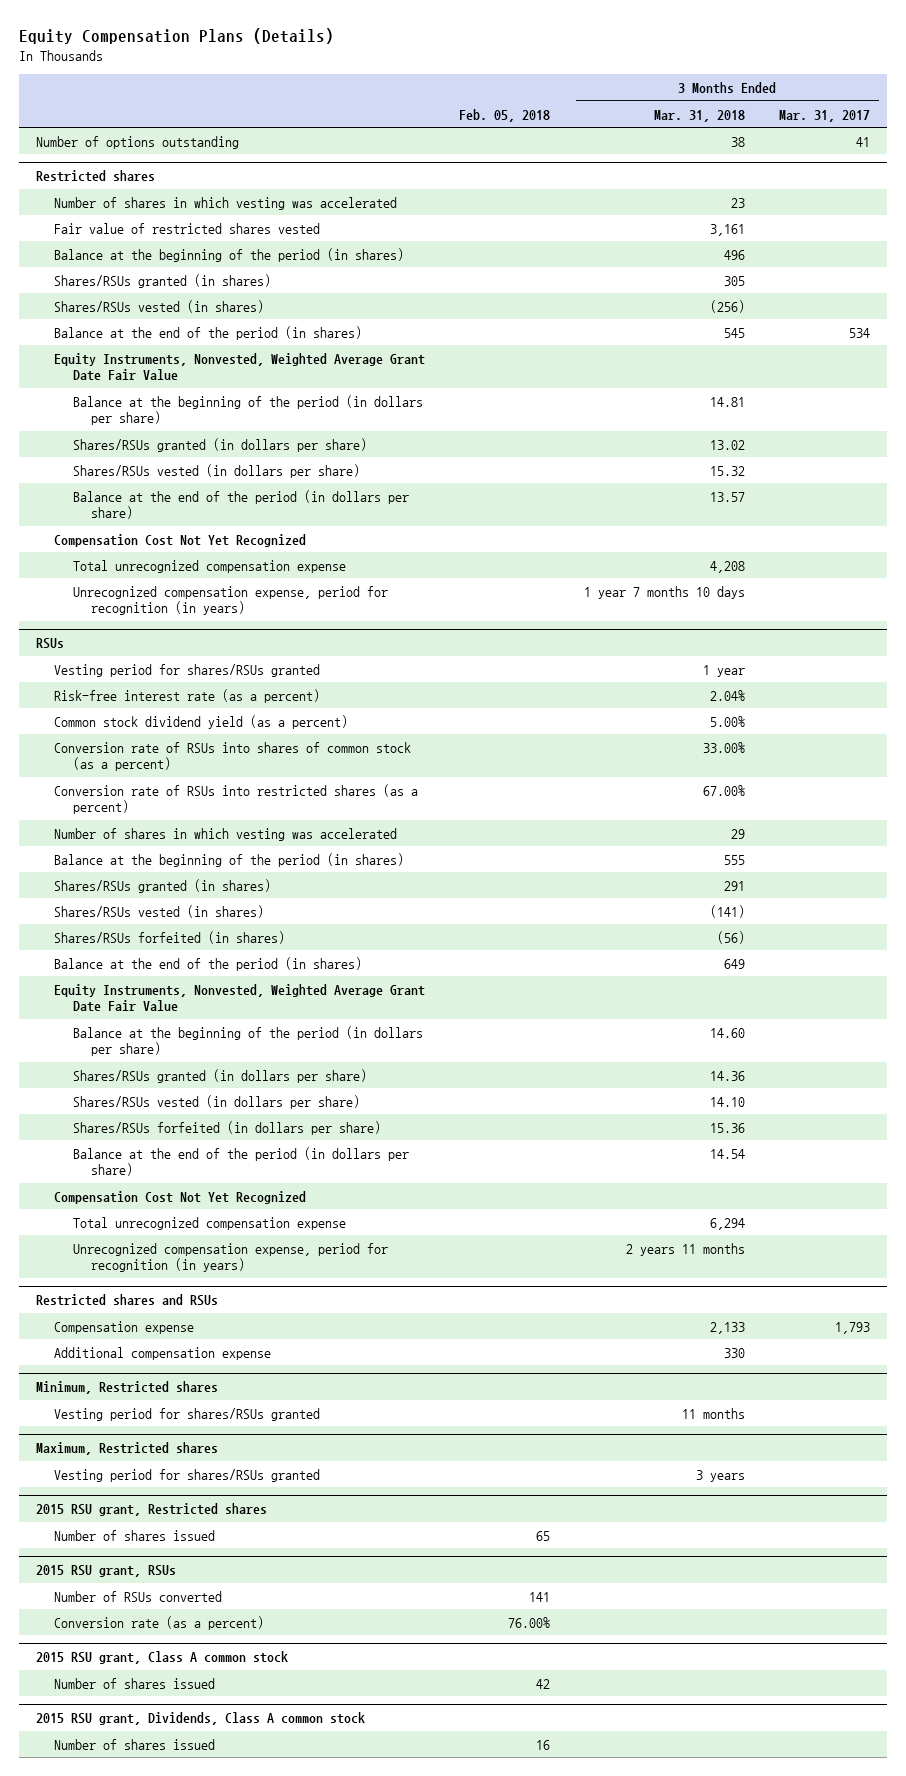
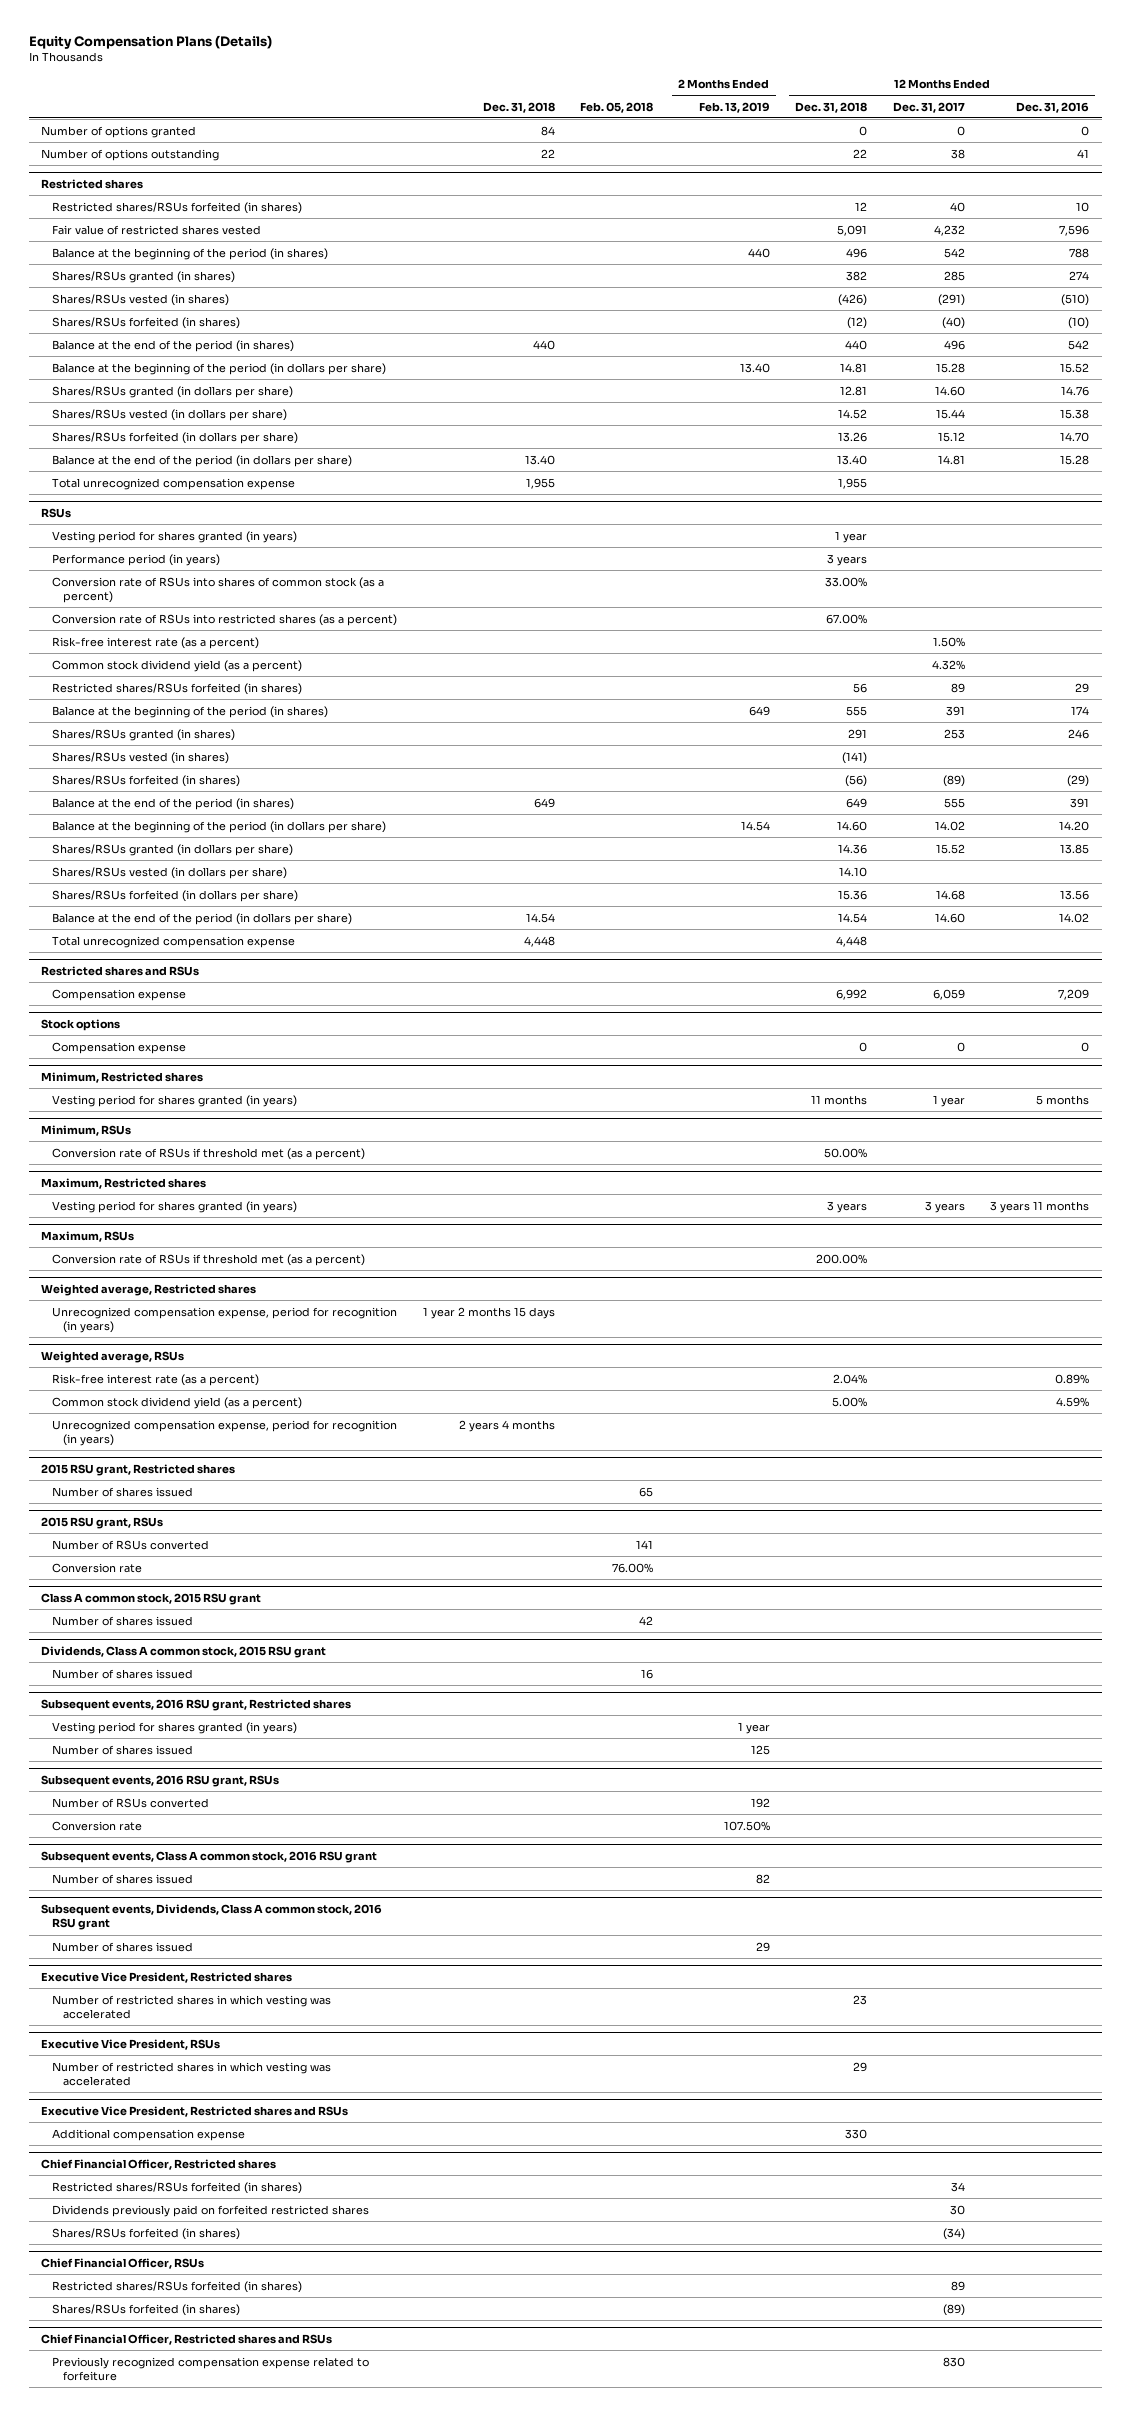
- | Feb. 05, 2018 | 3 Months Ended Mar. 31, 2018 | 3 Months Ended Mar. 31, 2017
+ | Dec. 31, 2018 | Feb. 05, 2018 | 2 Months Ended Feb. 13, 2019 | 12 Months Ended Dec. 31, 2018 | 12 Months Ended Dec. 31, 2017 | 12 Months Ended Dec. 31, 2016
+ Number of options granted | 84 | | | 0 | 0 | 0
@ Restricted shares
- Number of shares in which vesting was accelerated | | 23 |
+ Restricted shares/RSUs forfeited (in shares) | | | | 12 | 40 | 10
+ Shares/RSUs forfeited (in shares) | | | | (12) | (40) | (10)
- Equity Instruments, Nonvested, Weighted Average Grant Date Fair Value
+ Shares/RSUs forfeited (in dollars per share) | | | | 13.26 | 15.12 | 14.70
- Compensation Cost Not Yet Recognized
- Unrecognized compensation expense, period for recognition (in years) | | 1 year 7 months 10 days |
@ RSUs
- Vesting period for shares/RSUs granted | | 1 year |
+ Vesting period for shares granted (in years) | | | | 1 year | |
+ Performance period (in years) | | | | 3 years | |
- Number of shares in which vesting was accelerated | | 29 |
moved down: Risk-free interest rate (as a percent) | | | | | 1.50% |
moved down: Common stock dividend yield (as a percent) | | | | | 4.32% |
+ Restricted shares/RSUs forfeited (in shares) | | | | 56 | 89 | 29
- Equity Instruments, Nonvested, Weighted Average Grant Date Fair Value
- Compensation Cost Not Yet Recognized
- Unrecognized compensation expense, period for recognition (in years) | | 2 years 11 months |
@ Restricted shares and RSUs
- Additional compensation expense | | 330 |
+ Stock options
+ Compensation expense | | | | 0 | 0 | 0
@ Minimum, Restricted shares
- Vesting period for shares/RSUs granted | | 11 months |
+ Vesting period for shares granted (in years) | | | | 11 months | 1 year | 5 months
+ Minimum, RSUs
+ Conversion rate of RSUs if threshold met (as a percent) | | | | 50.00% | |
@ Maximum, Restricted shares
- Vesting period for shares/RSUs granted | | 3 years |
+ Vesting period for shares granted (in years) | | | | 3 years | 3 years | 3 years 11 months
+ Maximum, RSUs
+ Conversion rate of RSUs if threshold met (as a percent) | | | | 200.00% | |
+ Weighted average, Restricted shares
+ Unrecognized compensation expense, period for recognition (in years) | 1 year 2 months 15 days | | | | |
+ Weighted average, RSUs
+ Risk-free interest rate (as a percent) | | | | 2.04% | | 0.89%
+ Common stock dividend yield (as a percent) | | | | 5.00% | | 4.59%
+ Unrecognized compensation expense, period for recognition (in years) | 2 years 4 months | | | | |
@ 2015 RSU grant, RSUs
- Conversion rate (as a percent) | 76.00% | |
- 2015 RSU grant, Class A common stock
@ 2015 RSU grant, RSUs
+ Conversion rate | | 76.00% | | | |
+ Class A common stock, 2015 RSU grant
- 2015 RSU grant, Dividends, Class A common stock
+ Dividends, Class A common stock, 2015 RSU grant
+ Subsequent events, 2016 RSU grant, Restricted shares
+ Vesting period for shares granted (in years) | | | 1 year | | |
+ Number of shares issued | | | 125 | | |
+ Subsequent events, 2016 RSU grant, RSUs
+ Number of RSUs converted | | | 192 | | |
+ Conversion rate | | | 107.50% | | |
+ Subsequent events, Class A common stock, 2016 RSU grant
+ Number of shares issued | | | 82 | | |
+ Subsequent events, Dividends, Class A common stock, 2016 RSU grant
+ Number of shares issued | | | 29 | | |
+ Executive Vice President, Restricted shares
+ Number of restricted shares in which vesting was accelerated | | | | 23 | |
+ Executive Vice President, RSUs
+ Number of restricted shares in which vesting was accelerated | | | | 29 | |
+ Executive Vice President, Restricted shares and RSUs
+ Additional compensation expense | | | | 330 | |
+ Chief Financial Officer, Restricted shares
+ Restricted shares/RSUs forfeited (in shares) | | | | | 34 |
+ Dividends previously paid on forfeited restricted shares | | | | | 30 |
+ Shares/RSUs forfeited (in shares) | | | | | (34) |
+ Chief Financial Officer, RSUs
+ Restricted shares/RSUs forfeited (in shares) | | | | | 89 |
+ Shares/RSUs forfeited (in shares) | | | | | (89) |
+ Chief Financial Officer, Restricted shares and RSUs
+ Previously recognized compensation expense related to forfeiture | | | | | 830 |

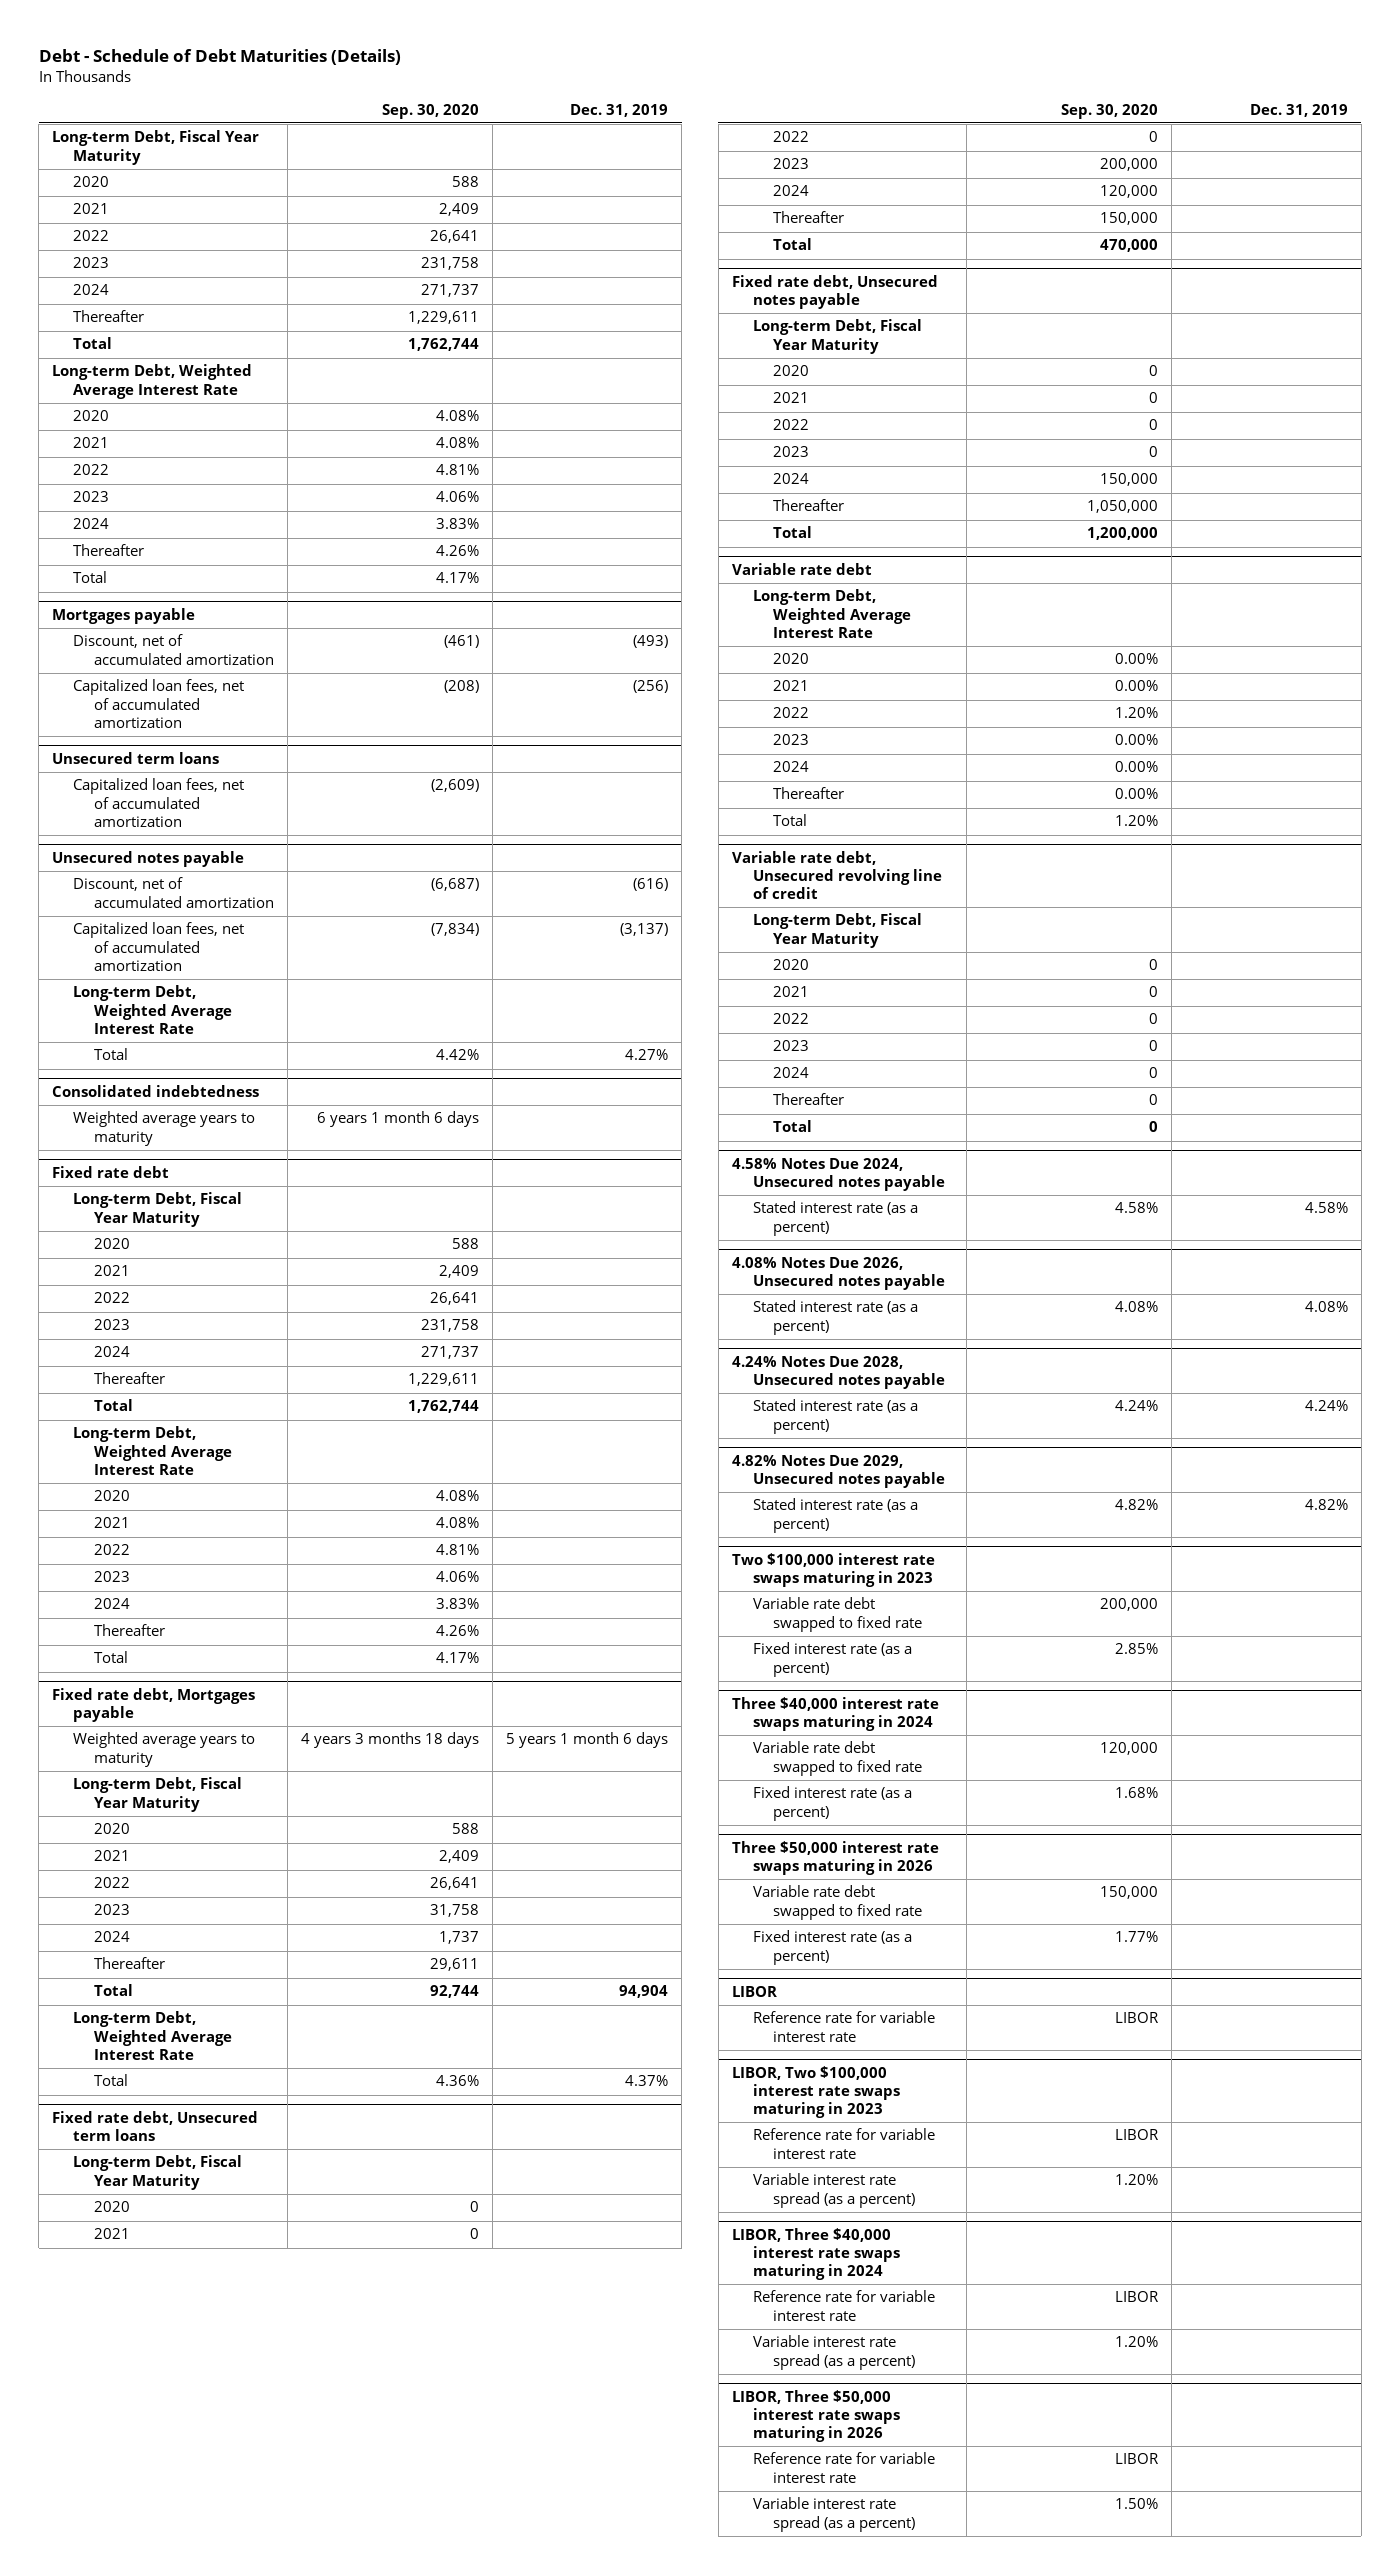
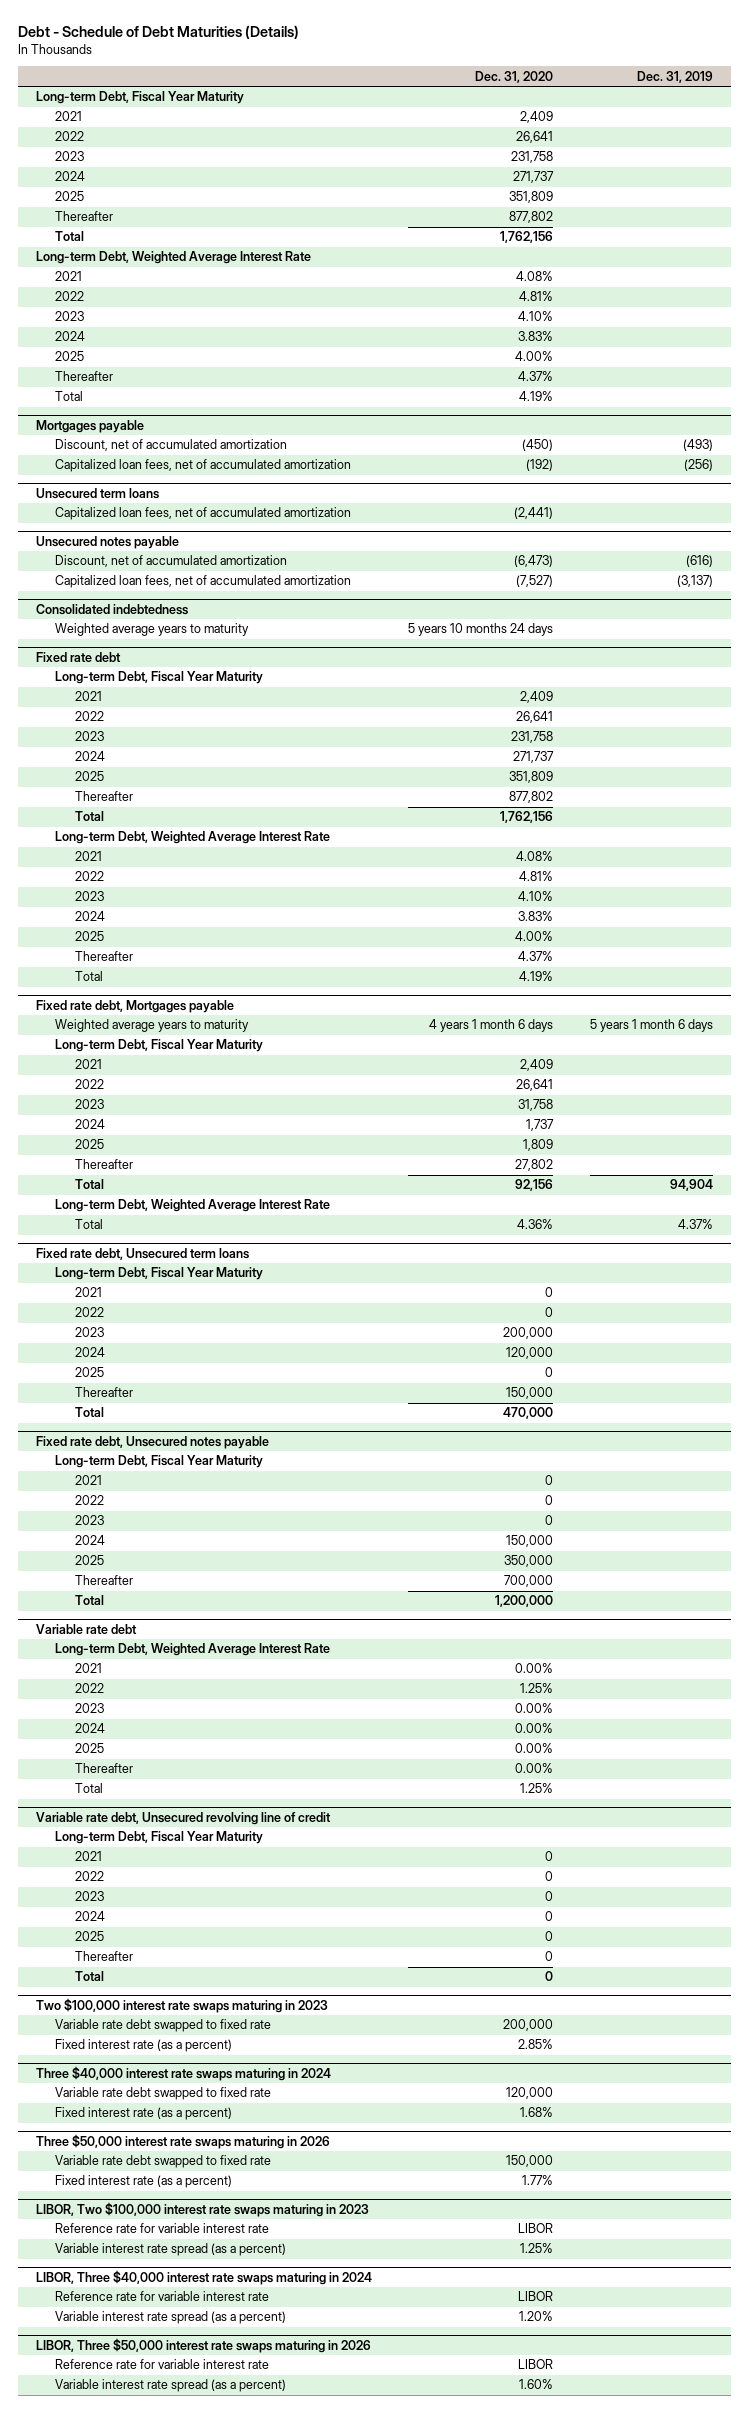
- | Sep. 30, 2020 | Dec. 31, 2019
+ | Dec. 31, 2020 | Dec. 31, 2019
- 2020 | 588 |
+ 2025 | 351,809 |
- 2020 | 4.08% |
+ 2025 | 4.00% |
@ Unsecured notes payable
- Long-term Debt, Weighted Average Interest Rate
- Total | 4.42% | 4.27%
@ Fixed rate debt
- 2020 | 588 |
+ 2025 | 351,809 |
- 2020 | 4.08% |
+ 2025 | 4.00% |
@ Fixed rate debt, Mortgages payable
- 2020 | 588 |
+ 2025 | 1,809 |
@ Fixed rate debt, Unsecured term loans
- 2020 | 0 |
+ 2025 | 0 |
@ Fixed rate debt, Unsecured notes payable
- 2020 | 0 |
+ 2025 | 350,000 |
@ Variable rate debt
- 2020 | 0.00% |
+ 2025 | 0.00% |
@ Variable rate debt, Unsecured revolving line of credit
- 2020 | 0 |
+ 2025 | 0 |
- 4.58% Notes Due 2024, Unsecured notes payable
- Stated interest rate (as a percent) | 4.58% | 4.58%
- 4.08% Notes Due 2026, Unsecured notes payable
- Stated interest rate (as a percent) | 4.08% | 4.08%
- 4.24% Notes Due 2028, Unsecured notes payable
- Stated interest rate (as a percent) | 4.24% | 4.24%
- 4.82% Notes Due 2029, Unsecured notes payable
- Stated interest rate (as a percent) | 4.82% | 4.82%
- LIBOR
- Reference rate for variable interest rate | LIBOR |

